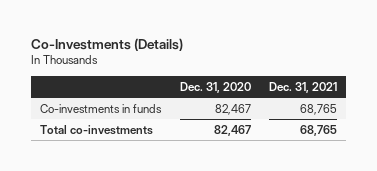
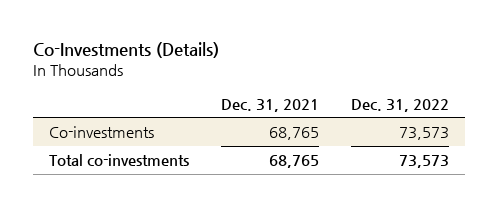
- | Dec. 31, 2020 | Dec. 31, 2021
+ | Dec. 31, 2021 | Dec. 31, 2022
- Co-investments in funds | 82,467 | 68,765
+ Co-investments | 68,765 | 73,573

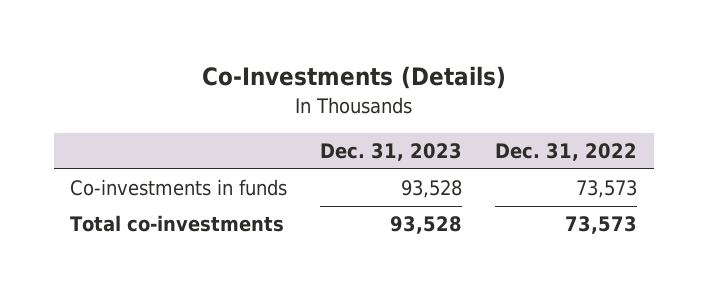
- | Dec. 31, 2021 | Dec. 31, 2022
+ | Dec. 31, 2023 | Dec. 31, 2022
- Co-investments | 68,765 | 73,573
+ Co-investments in funds | 93,528 | 73,573

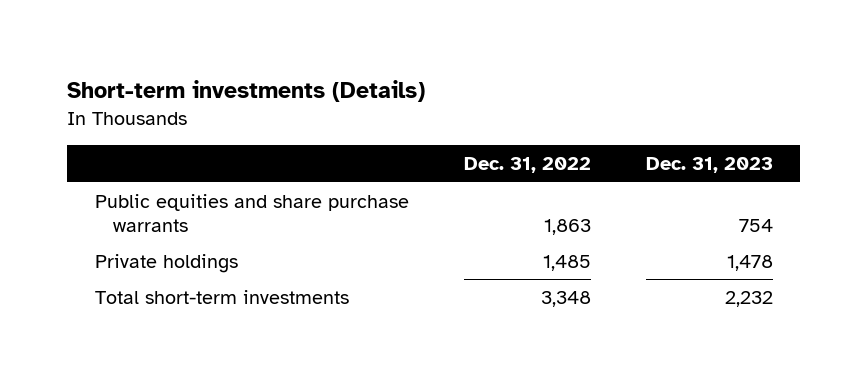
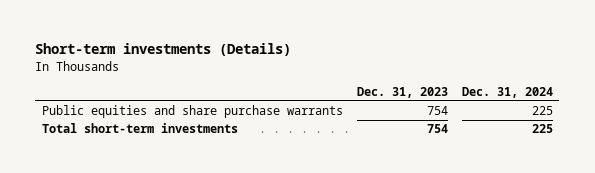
- | Dec. 31, 2022 | Dec. 31, 2023
+ | Dec. 31, 2023 | Dec. 31, 2024
- Private holdings | 1,485 | 1,478
- Total short-term investments | 3,348 | 2,232
+ Total short-term investments | 754 | 225

